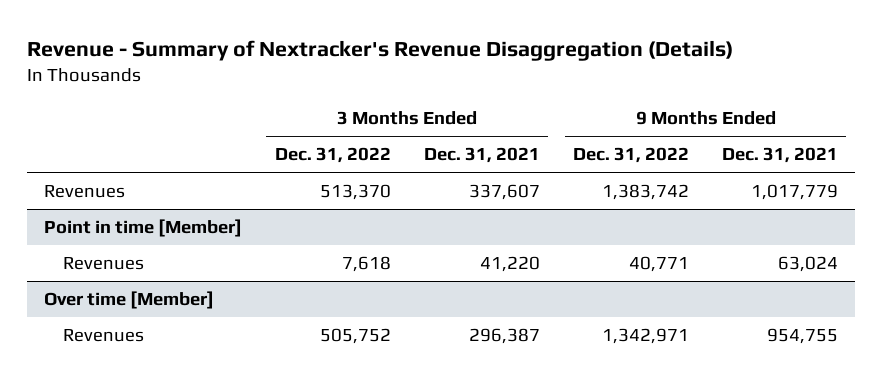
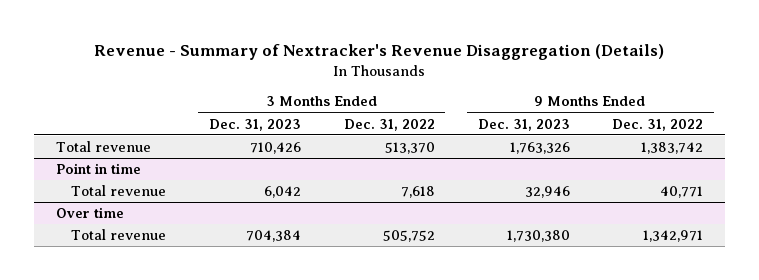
- | 3 Months Ended Dec. 31, 2022 | 3 Months Ended Dec. 31, 2021 | 9 Months Ended Dec. 31, 2022 | 9 Months Ended Dec. 31, 2021
+ | 3 Months Ended Dec. 31, 2023 | 3 Months Ended Dec. 31, 2022 | 9 Months Ended Dec. 31, 2023 | 9 Months Ended Dec. 31, 2022
- Revenues | 513,370 | 337,607 | 1,383,742 | 1,017,779
- Point in time [Member]
- Revenues | 7,618 | 41,220 | 40,771 | 63,024
- Over time [Member]
- Revenues | 505,752 | 296,387 | 1,342,971 | 954,755
+ Total revenue | 710,426 | 513,370 | 1,763,326 | 1,383,742
+ Point in time
+ Total revenue | 6,042 | 7,618 | 32,946 | 40,771
+ Over time
+ Total revenue | 704,384 | 505,752 | 1,730,380 | 1,342,971

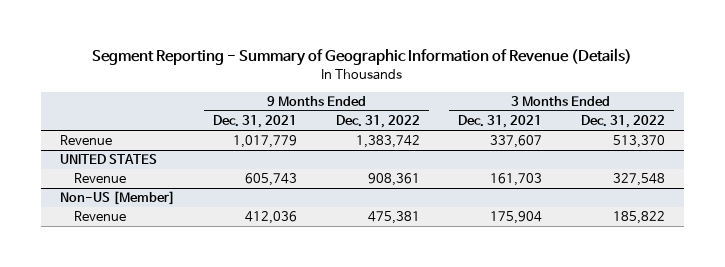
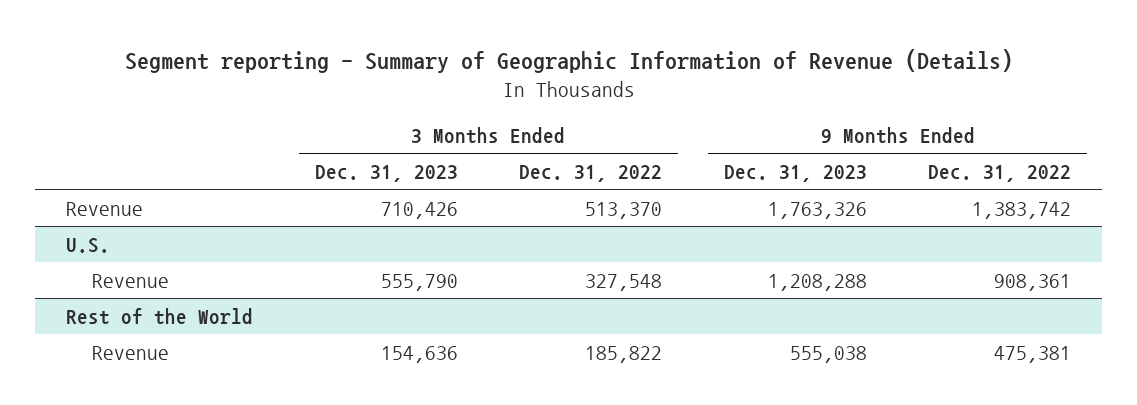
- Segment Reporting - Summary of Geographic Information of Revenue (Details)
+ Segment reporting - Summary of Geographic Information of Revenue (Details)
- | 9 Months Ended Dec. 31, 2021 | 9 Months Ended Dec. 31, 2022 | 3 Months Ended Dec. 31, 2021 | 3 Months Ended Dec. 31, 2022
+ | 3 Months Ended Dec. 31, 2023 | 3 Months Ended Dec. 31, 2022 | 9 Months Ended Dec. 31, 2023 | 9 Months Ended Dec. 31, 2022
- UNITED STATES
+ U.S.
- Non-US [Member]
+ Rest of the World

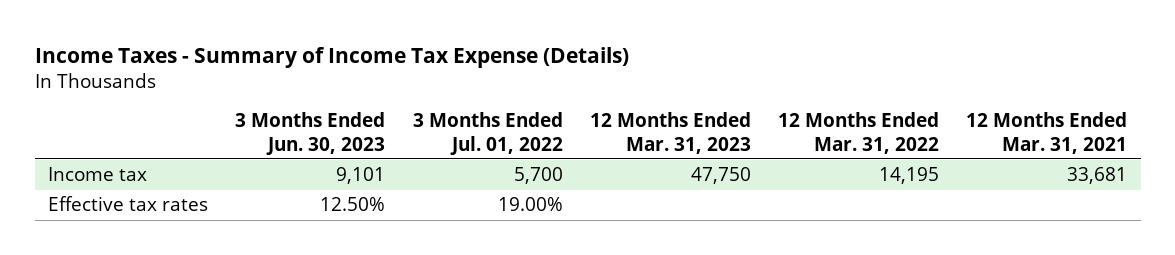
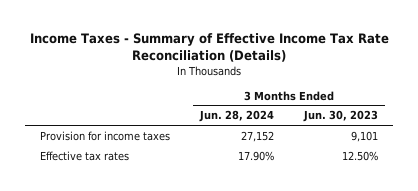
- Income Taxes - Summary of Income Tax Expense (Details)
+ Income Taxes - Summary of Effective Income Tax Rate Reconciliation (Details)
- | 3 Months Ended Jun. 30, 2023 | 3 Months Ended Jul. 01, 2022 | 12 Months Ended Mar. 31, 2023 | 12 Months Ended Mar. 31, 2022 | 12 Months Ended Mar. 31, 2021
+ | 3 Months Ended Jun. 28, 2024 | 3 Months Ended Jun. 30, 2023
- Income tax | 9,101 | 5,700 | 47,750 | 14,195 | 33,681
+ Provision for income taxes | 27,152 | 9,101

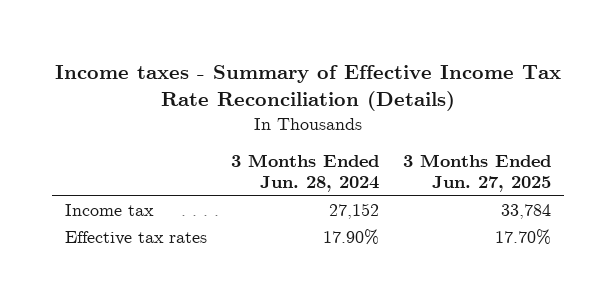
- Income Taxes - Summary of Effective Income Tax Rate Reconciliation (Details)
+ Income taxes - Summary of Effective Income Tax Rate Reconciliation (Details)
- | 3 Months Ended Jun. 28, 2024 | 3 Months Ended Jun. 30, 2023
+ | 3 Months Ended Jun. 28, 2024 | 3 Months Ended Jun. 27, 2025
- Provision for income taxes | 27,152 | 9,101
+ Income tax | 27,152 | 33,784

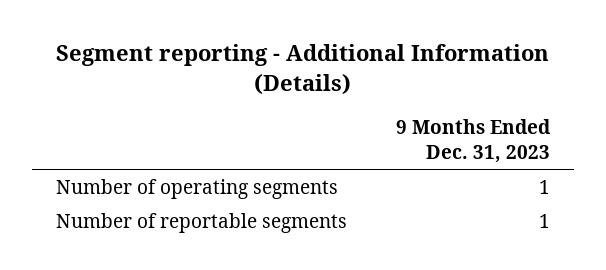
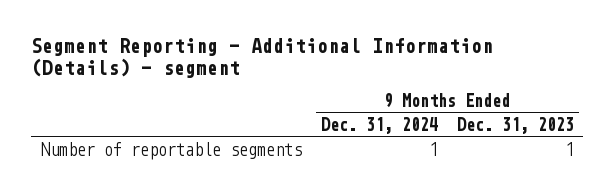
- Segment reporting - Additional Information (Details)
+ Segment Reporting - Additional Information (Details) - segment
- | 9 Months Ended Dec. 31, 2023
+ | 9 Months Ended Dec. 31, 2024 | 9 Months Ended Dec. 31, 2023
- Number of operating segments | 1

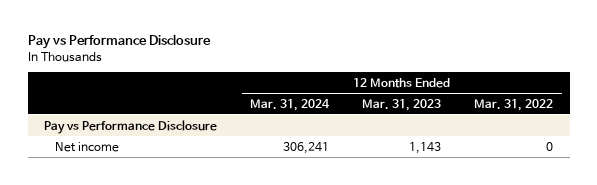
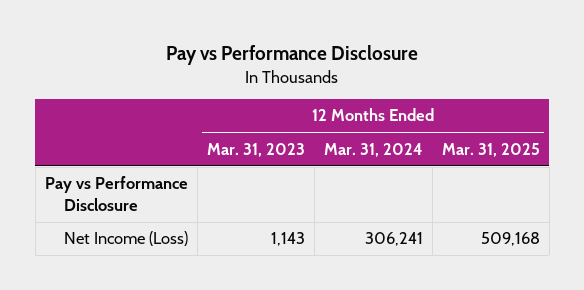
- | 12 Months Ended Mar. 31, 2024 | 12 Months Ended Mar. 31, 2023 | 12 Months Ended Mar. 31, 2022
+ | 12 Months Ended Mar. 31, 2023 | 12 Months Ended Mar. 31, 2024 | 12 Months Ended Mar. 31, 2025
- Net income | 306,241 | 1,143 | 0
+ Net Income (Loss) | 1,143 | 306,241 | 509,168

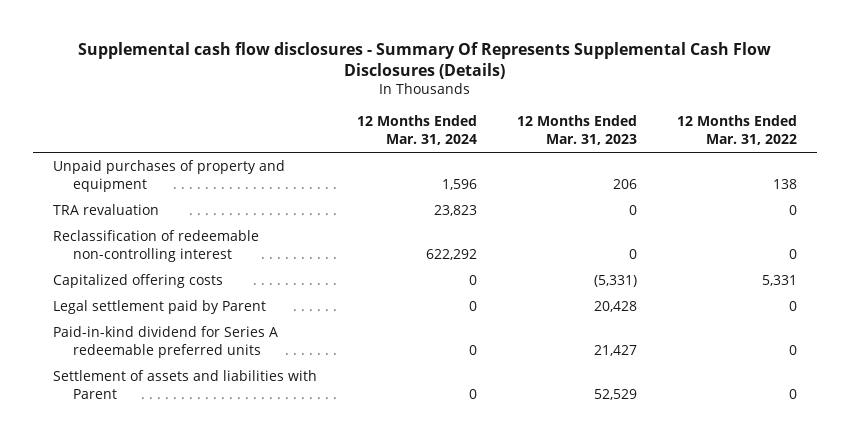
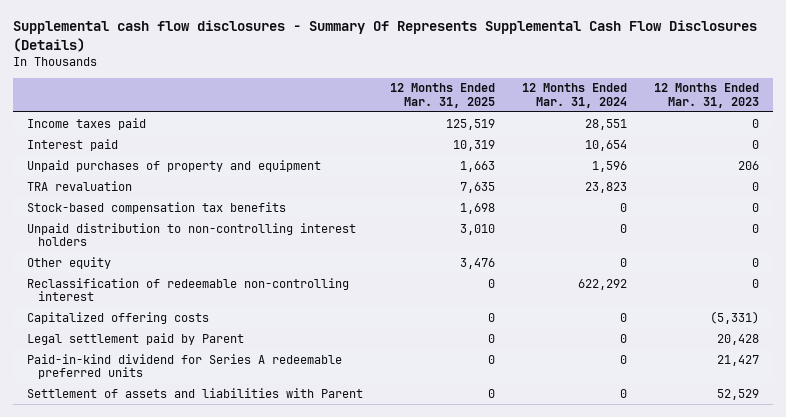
- | 12 Months Ended Mar. 31, 2024 | 12 Months Ended Mar. 31, 2023 | 12 Months Ended Mar. 31, 2022
+ | 12 Months Ended Mar. 31, 2025 | 12 Months Ended Mar. 31, 2024 | 12 Months Ended Mar. 31, 2023
+ Income taxes paid | 125,519 | 28,551 | 0
+ Interest paid | 10,319 | 10,654 | 0
+ Stock-based compensation tax benefits | 1,698 | 0 | 0
+ Unpaid distribution to non-controlling interest holders | 3,010 | 0 | 0
+ Other equity | 3,476 | 0 | 0

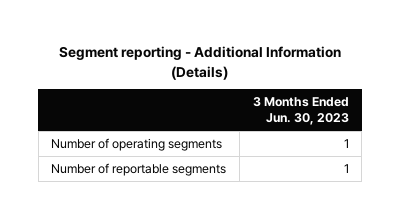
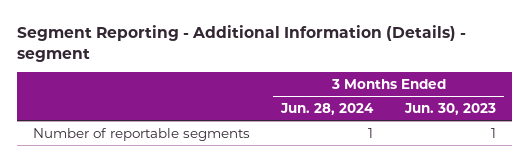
- Segment reporting - Additional Information (Details)
+ Segment Reporting - Additional Information (Details) - segment
- | 3 Months Ended Jun. 30, 2023
+ | 3 Months Ended Jun. 28, 2024 | 3 Months Ended Jun. 30, 2023
- Number of operating segments | 1

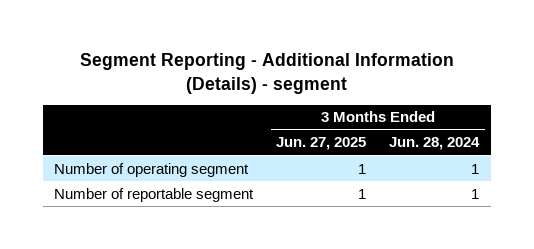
- | 3 Months Ended Jun. 28, 2024 | 3 Months Ended Jun. 30, 2023
+ | 3 Months Ended Jun. 27, 2025 | 3 Months Ended Jun. 28, 2024
- Number of reportable segments | 1 | 1
+ Number of operating segment | 1 | 1
+ Number of reportable segment | 1 | 1

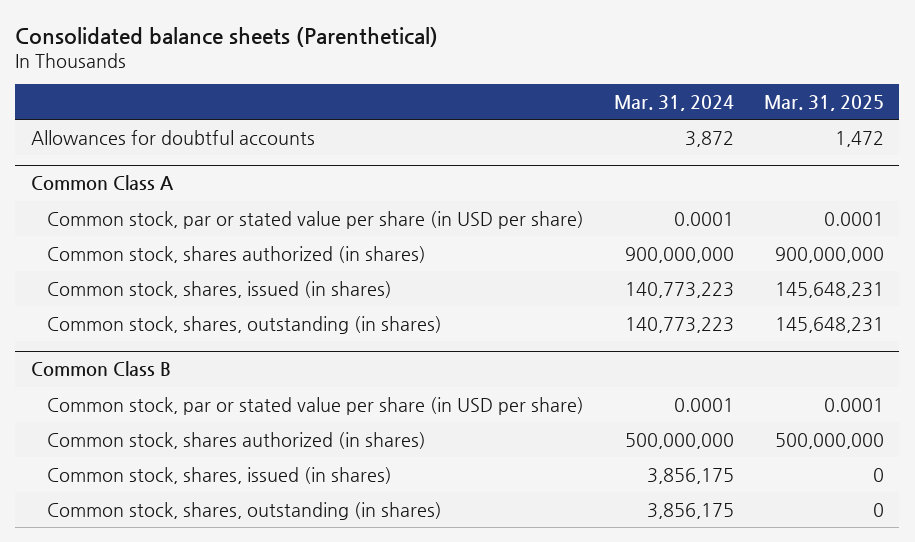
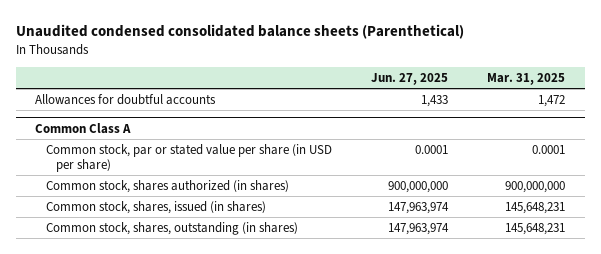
- Consolidated balance sheets (Parenthetical)
+ Unaudited condensed consolidated balance sheets (Parenthetical)
- | Mar. 31, 2024 | Mar. 31, 2025
+ | Jun. 27, 2025 | Mar. 31, 2025
- Common Class B
- Common stock, par or stated value per share (in USD per share) | 0.0001 | 0.0001
- Common stock, shares authorized (in shares) | 500,000,000 | 500,000,000
- Common stock, shares, issued (in shares) | 3,856,175 | 0
- Common stock, shares, outstanding (in shares) | 3,856,175 | 0

